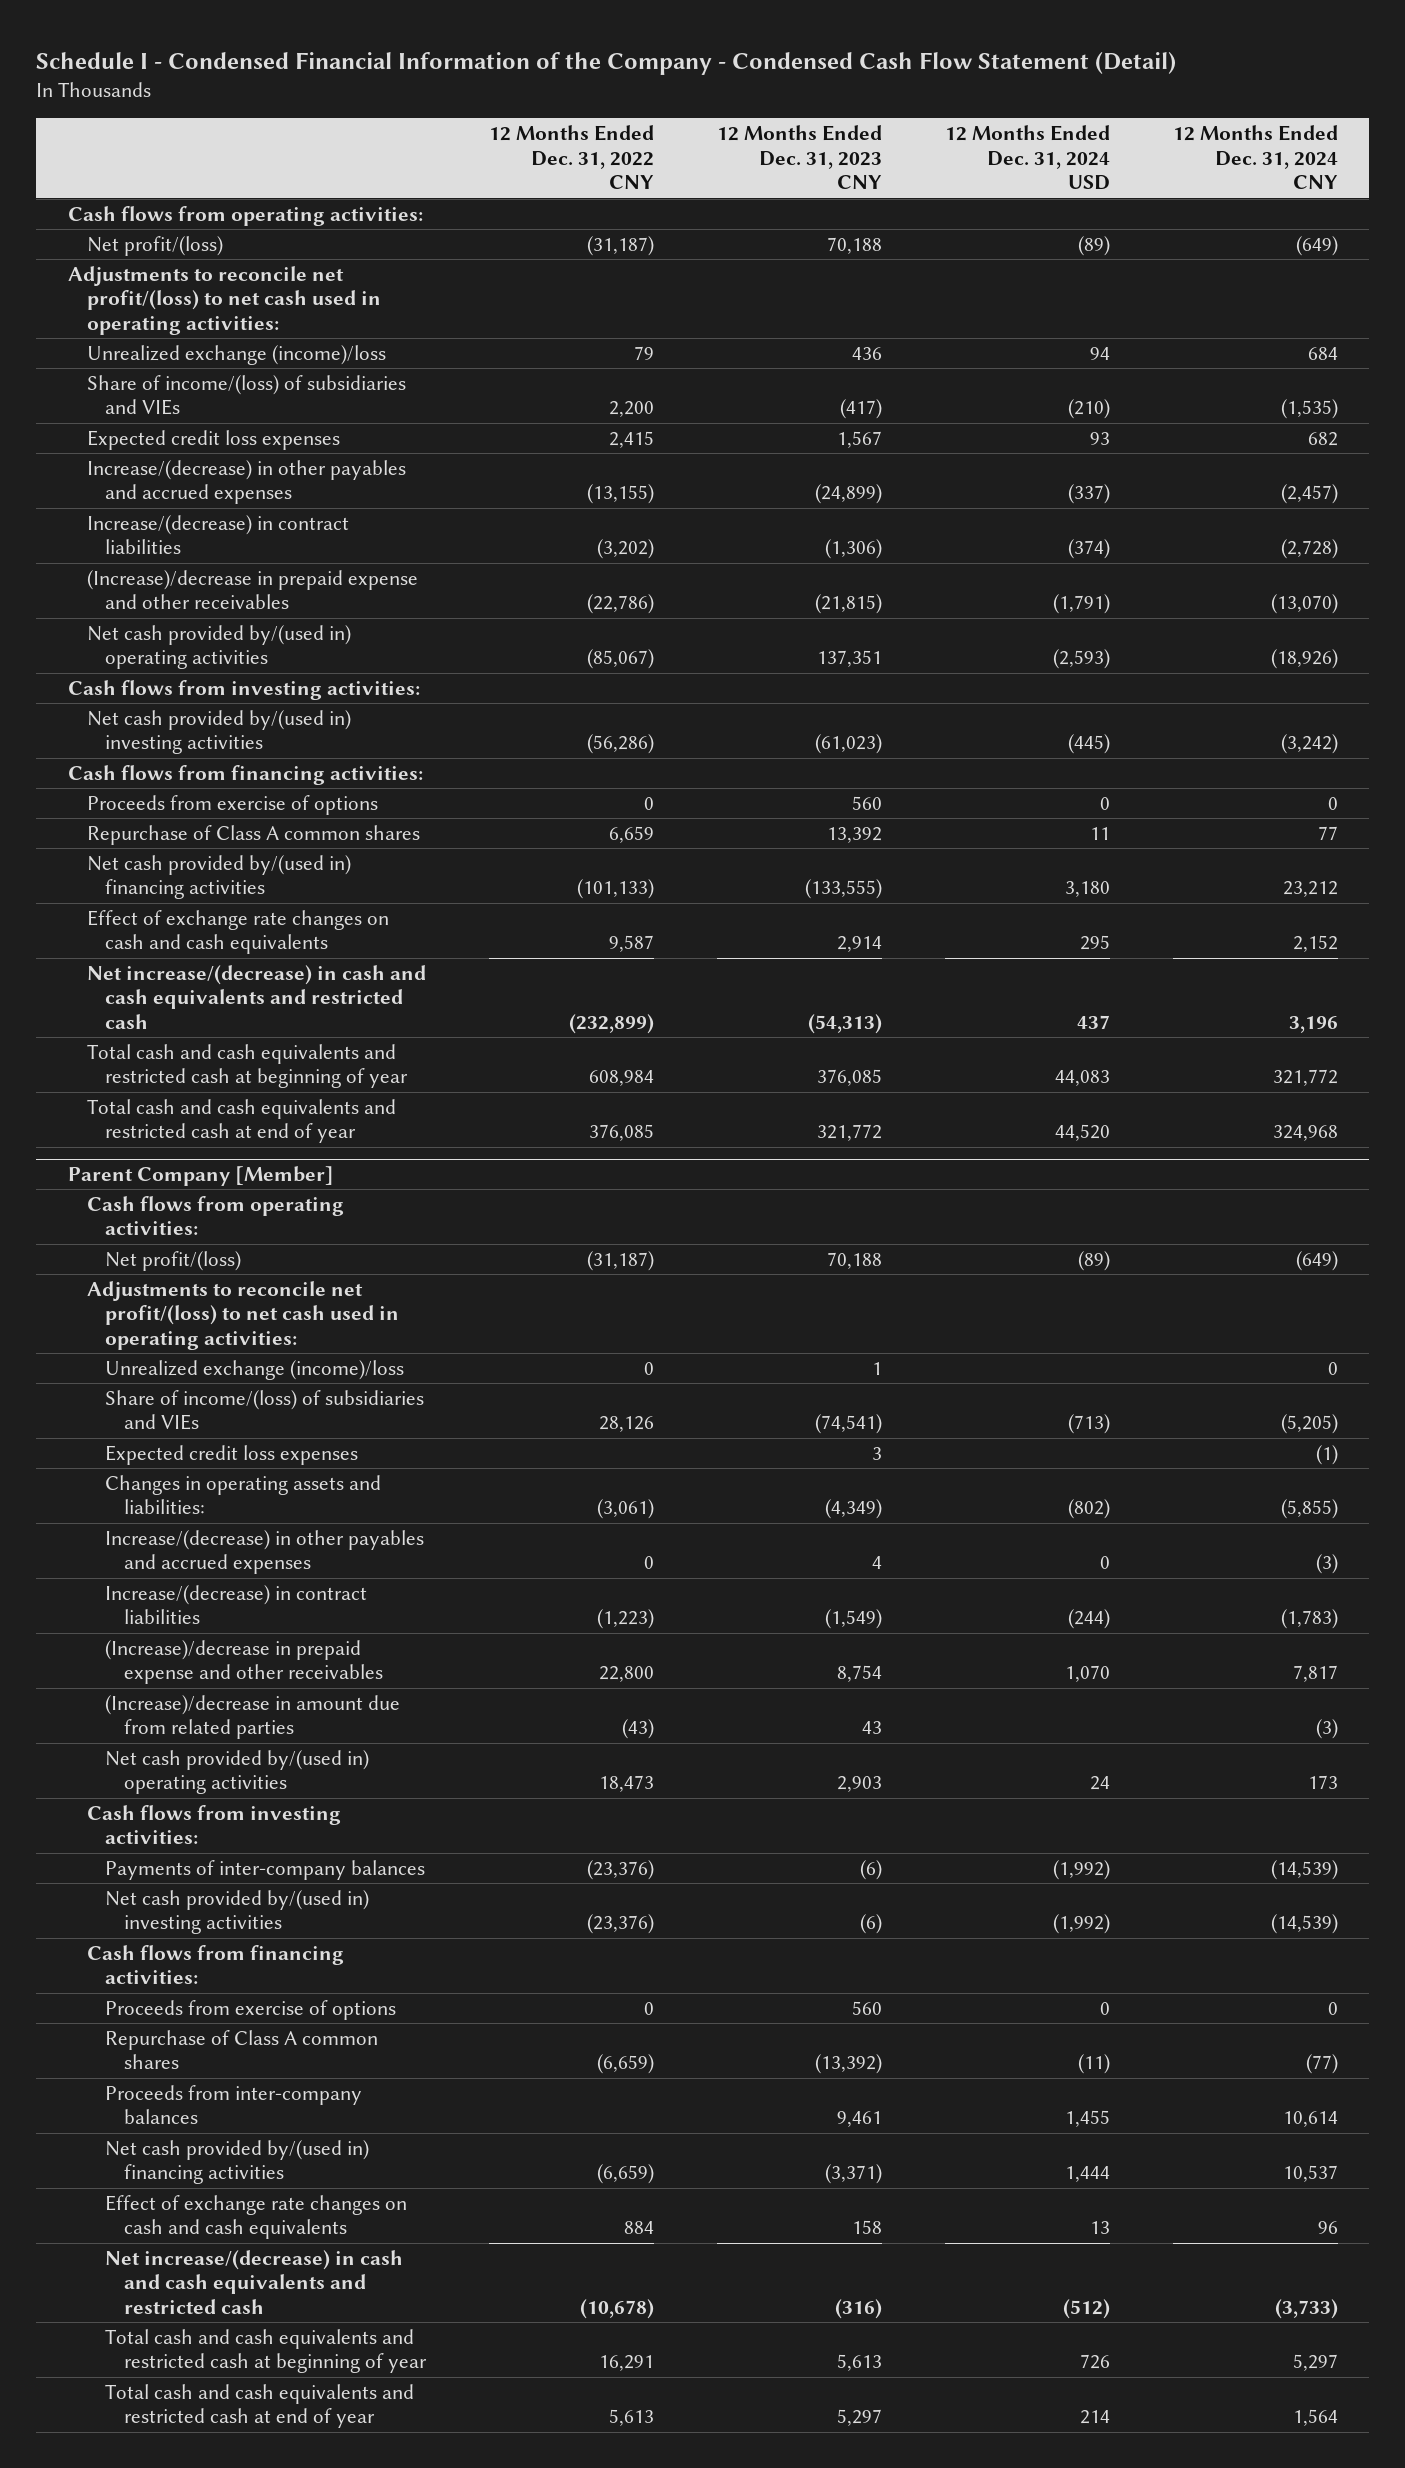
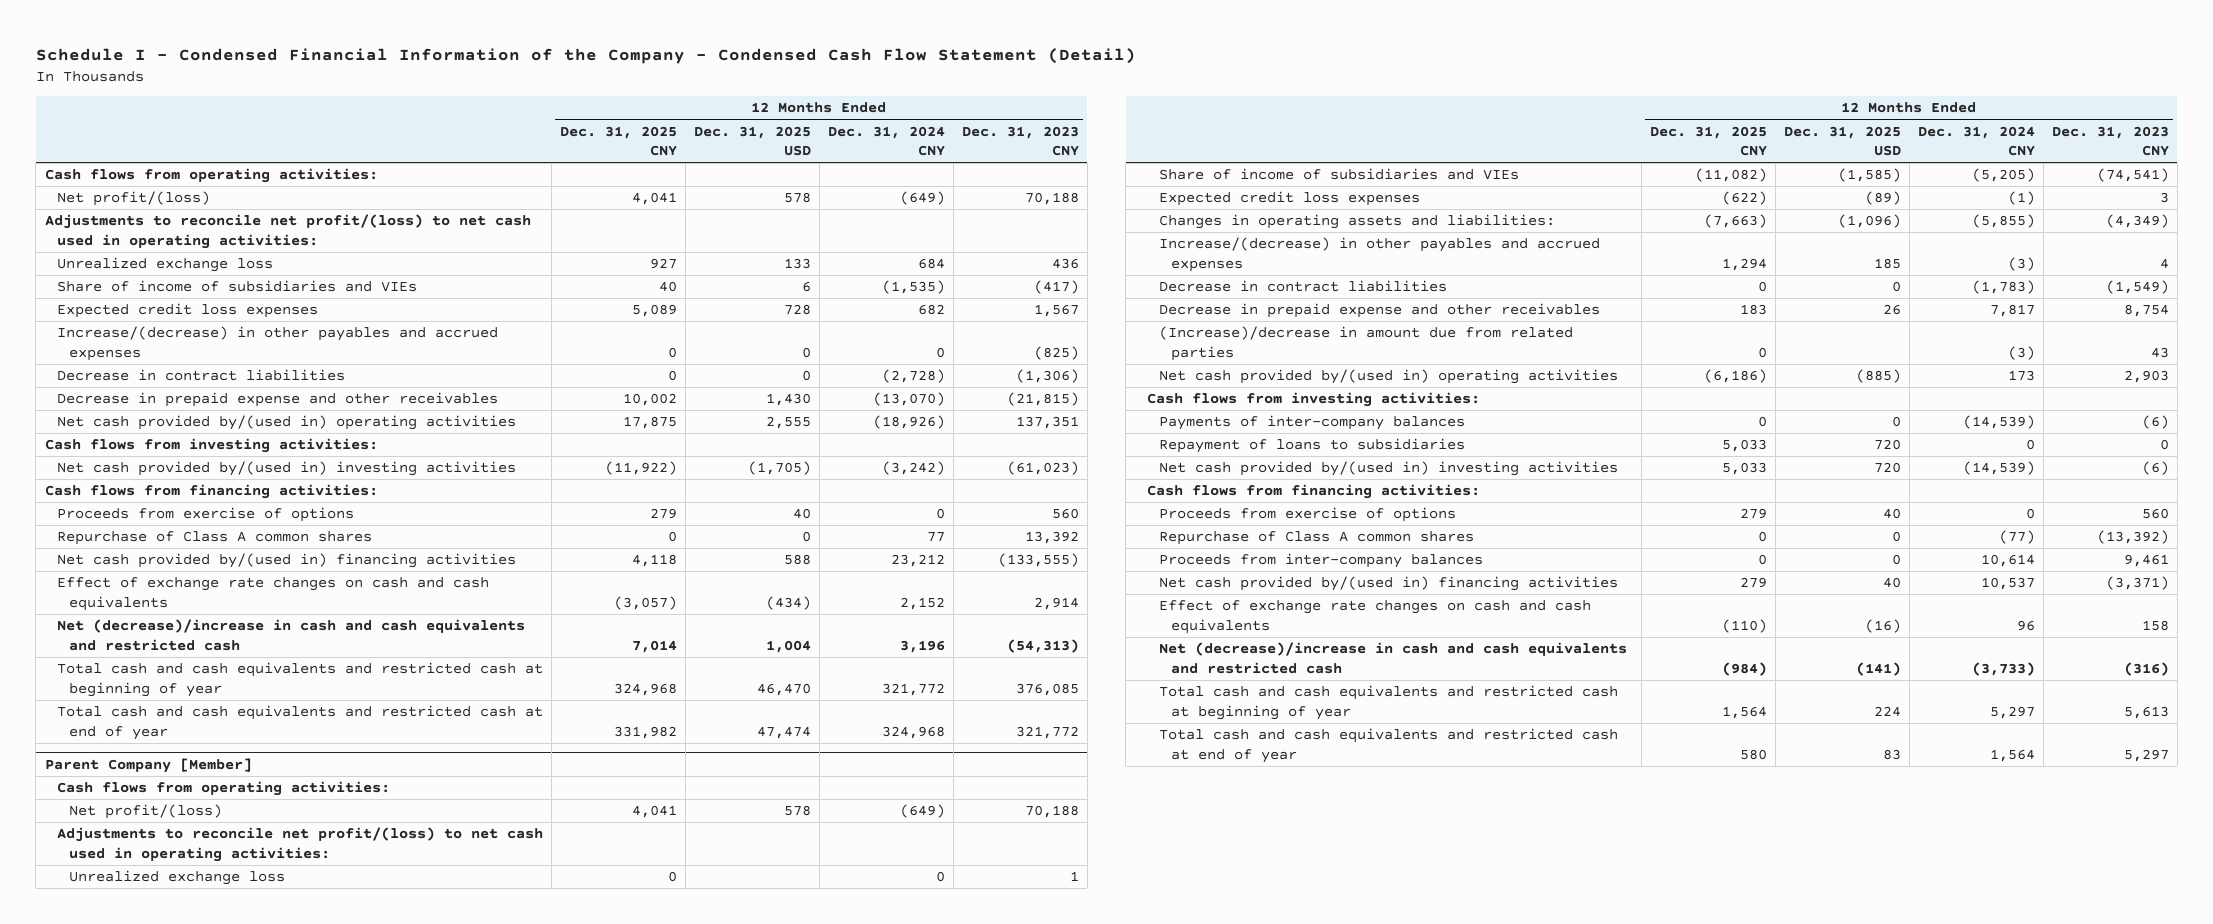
- | 12 Months Ended Dec. 31, 2022 CNY | 12 Months Ended Dec. 31, 2023 CNY | 12 Months Ended Dec. 31, 2024 USD | 12 Months Ended Dec. 31, 2024 CNY
+ | 12 Months Ended Dec. 31, 2025 CNY | 12 Months Ended Dec. 31, 2025 USD | 12 Months Ended Dec. 31, 2024 CNY | 12 Months Ended Dec. 31, 2023 CNY
- Unrealized exchange (income)/loss | 79 | 436 | 94 | 684
- Share of income/(loss) of subsidiaries and VIEs | 2,200 | (417) | (210) | (1,535)
+ Unrealized exchange loss | 927 | 133 | 684 | 436
+ Share of income of subsidiaries and VIEs | 40 | 6 | (1,535) | (417)
- Increase/(decrease) in other payables and accrued expenses | (13,155) | (24,899) | (337) | (2,457)
- Increase/(decrease) in contract liabilities | (3,202) | (1,306) | (374) | (2,728)
- (Increase)/decrease in prepaid expense and other receivables | (22,786) | (21,815) | (1,791) | (13,070)
+ Increase/(decrease) in other payables and accrued expenses | 0 | 0 | 0 | (825)
+ Decrease in contract liabilities | 0 | 0 | (2,728) | (1,306)
+ Decrease in prepaid expense and other receivables | 10,002 | 1,430 | (13,070) | (21,815)
- Net increase/(decrease) in cash and cash equivalents and restricted cash | (232,899) | (54,313) | 437 | 3,196
+ Net (decrease)/increase in cash and cash equivalents and restricted cash | 7,014 | 1,004 | 3,196 | (54,313)
@ Parent Company [Member]
- Unrealized exchange (income)/loss | 0 | 1 | | 0
- Share of income/(loss) of subsidiaries and VIEs | 28,126 | (74,541) | (713) | (5,205)
+ Unrealized exchange loss | 0 | | 0 | 1
+ Share of income of subsidiaries and VIEs | (11,082) | (1,585) | (5,205) | (74,541)
- Increase/(decrease) in contract liabilities | (1,223) | (1,549) | (244) | (1,783)
- (Increase)/decrease in prepaid expense and other receivables | 22,800 | 8,754 | 1,070 | 7,817
+ Decrease in contract liabilities | 0 | 0 | (1,783) | (1,549)
+ Decrease in prepaid expense and other receivables | 183 | 26 | 7,817 | 8,754
+ Repayment of loans to subsidiaries | 5,033 | 720 | 0 | 0
- Net increase/(decrease) in cash and cash equivalents and restricted cash | (10,678) | (316) | (512) | (3,733)
+ Net (decrease)/increase in cash and cash equivalents and restricted cash | (984) | (141) | (3,733) | (316)

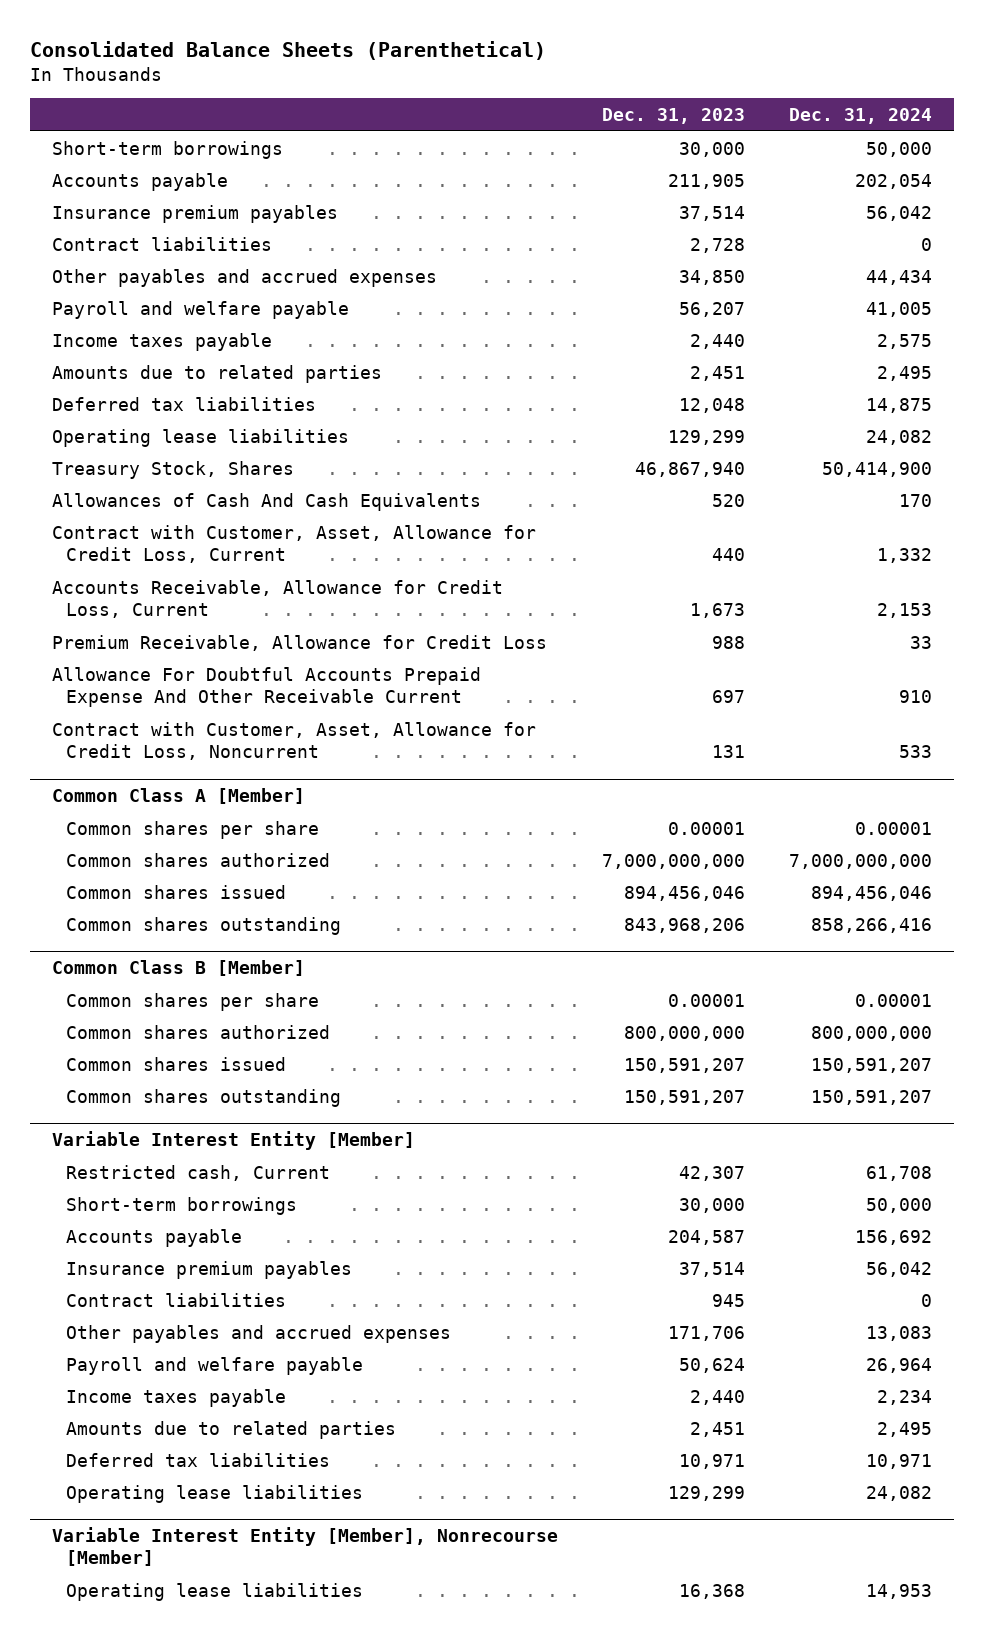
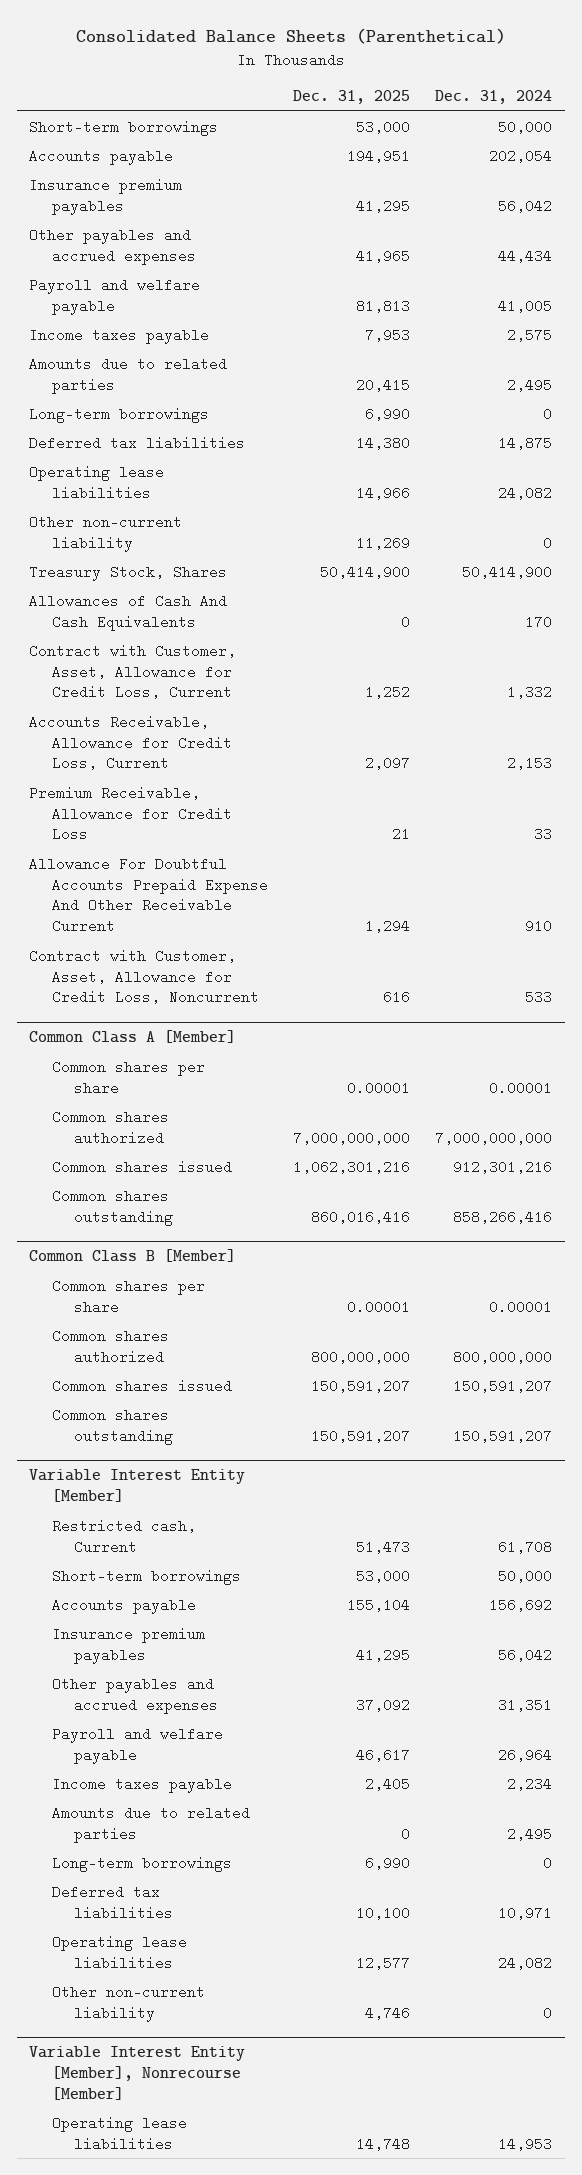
- | Dec. 31, 2023 | Dec. 31, 2024
+ | Dec. 31, 2025 | Dec. 31, 2024
- Contract liabilities | 2,728 | 0
+ Long-term borrowings | 6,990 | 0
+ Other non-current liability | 11,269 | 0
@ Common Class A [Member]
- Common shares issued | 894,456,046 | 894,456,046
+ Common shares issued | 1,062,301,216 | 912,301,216
@ Variable Interest Entity [Member]
- Contract liabilities | 945 | 0
- Other payables and accrued expenses | 171,706 | 13,083
+ Other payables and accrued expenses | 37,092 | 31,351
+ Long-term borrowings | 6,990 | 0
+ Other non-current liability | 4,746 | 0

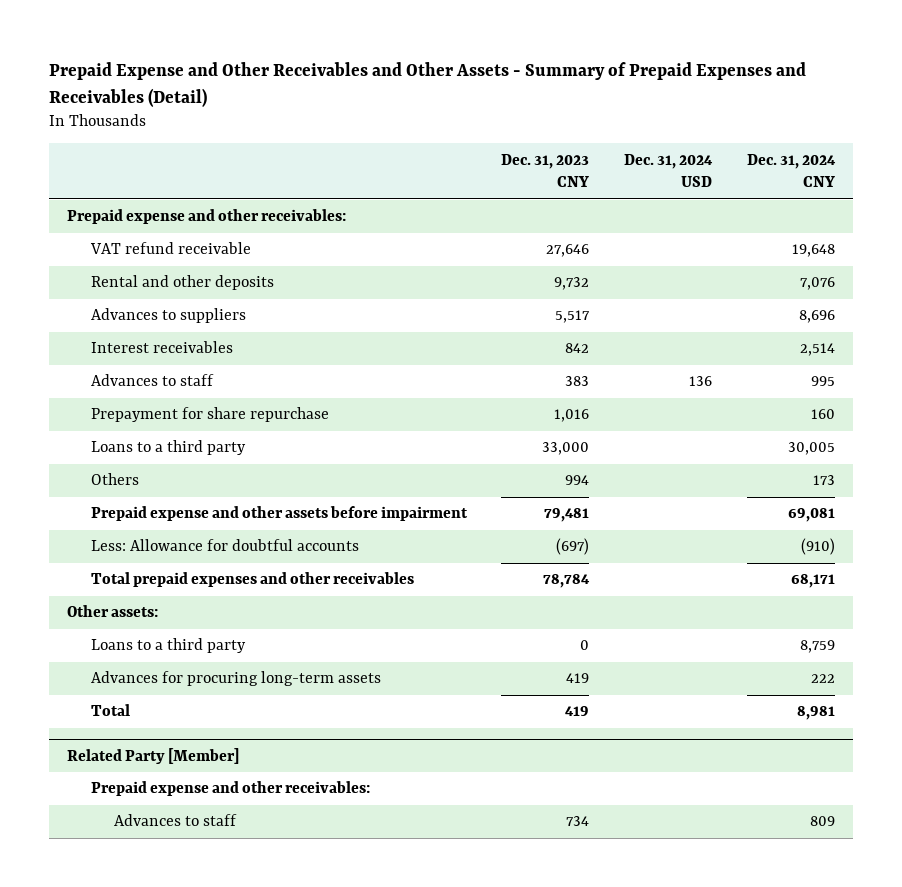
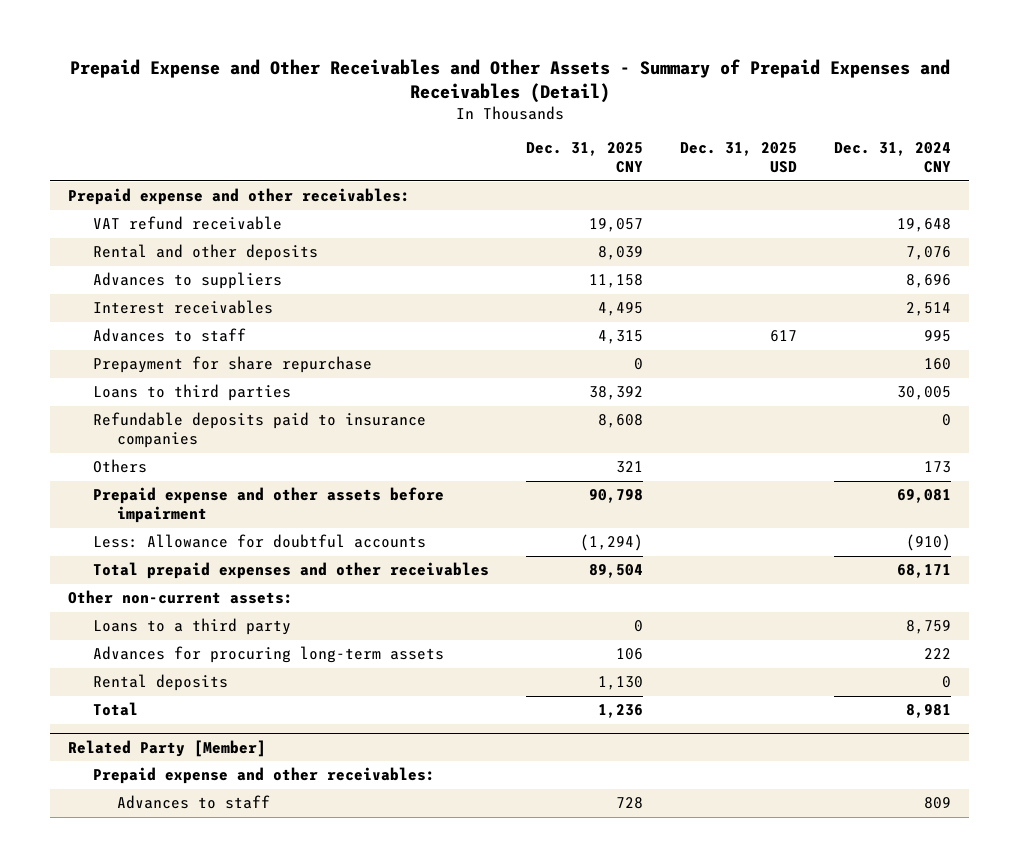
- | Dec. 31, 2023 CNY | Dec. 31, 2024 USD | Dec. 31, 2024 CNY
+ | Dec. 31, 2025 CNY | Dec. 31, 2025 USD | Dec. 31, 2024 CNY
- Loans to a third party | 33,000 | | 30,005
+ Loans to third parties | 38,392 | | 30,005
+ Refundable deposits paid to insurance companies | 8,608 | | 0
- Other assets:
+ Other non-current assets:
+ Rental deposits | 1,130 | | 0

